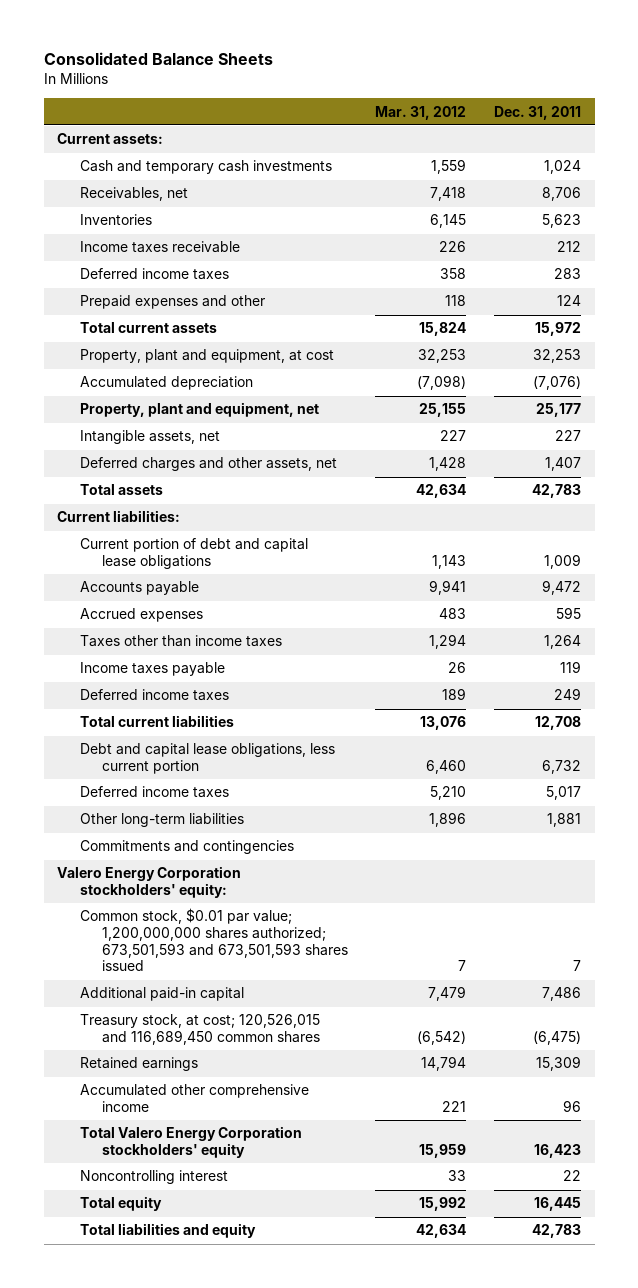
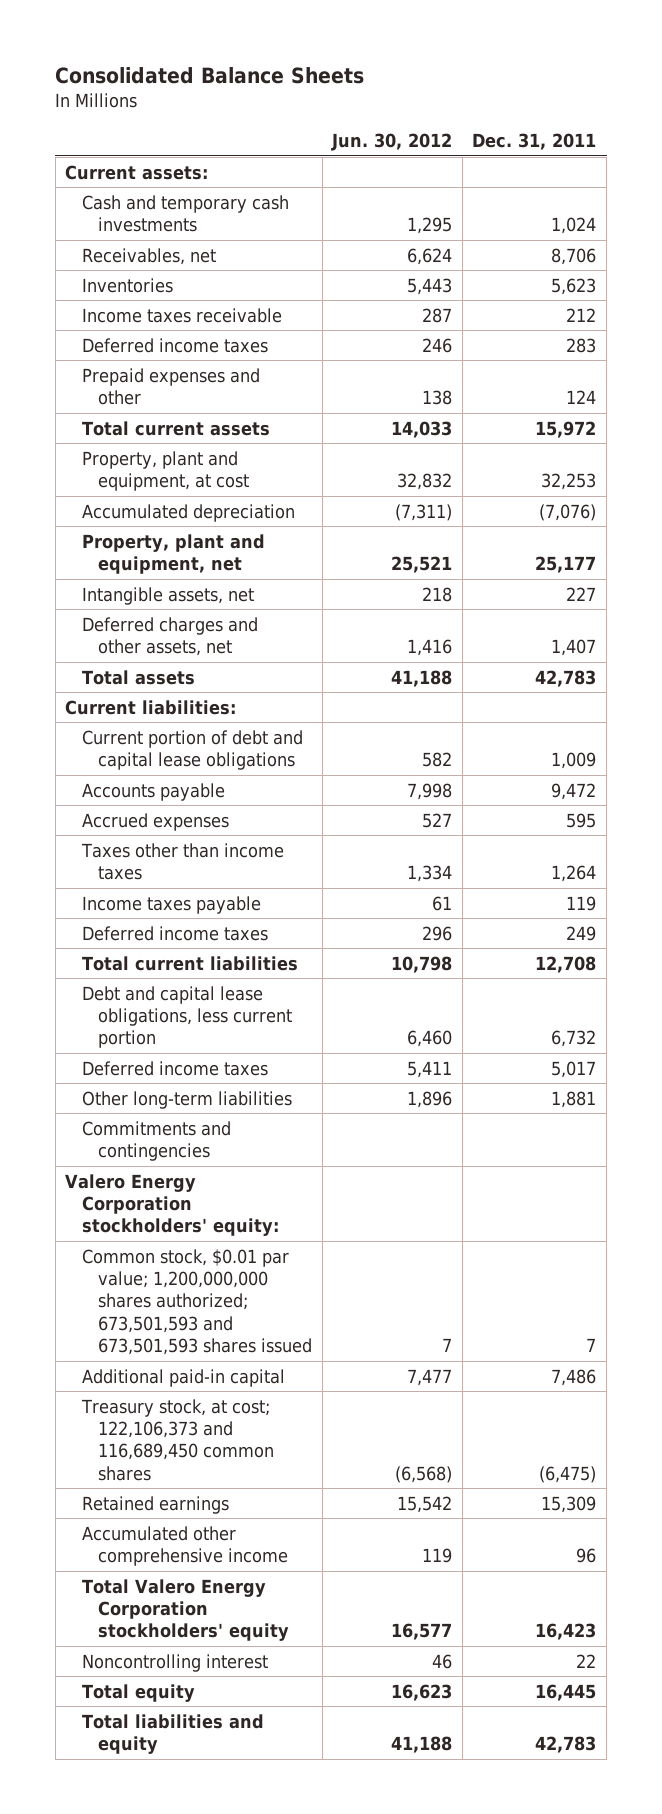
- | Mar. 31, 2012 | Dec. 31, 2011
+ | Jun. 30, 2012 | Dec. 31, 2011
- Treasury stock, at cost; 120,526,015 and 116,689,450 common shares | (6,542) | (6,475)
+ Treasury stock, at cost; 122,106,373 and 116,689,450 common shares | (6,568) | (6,475)

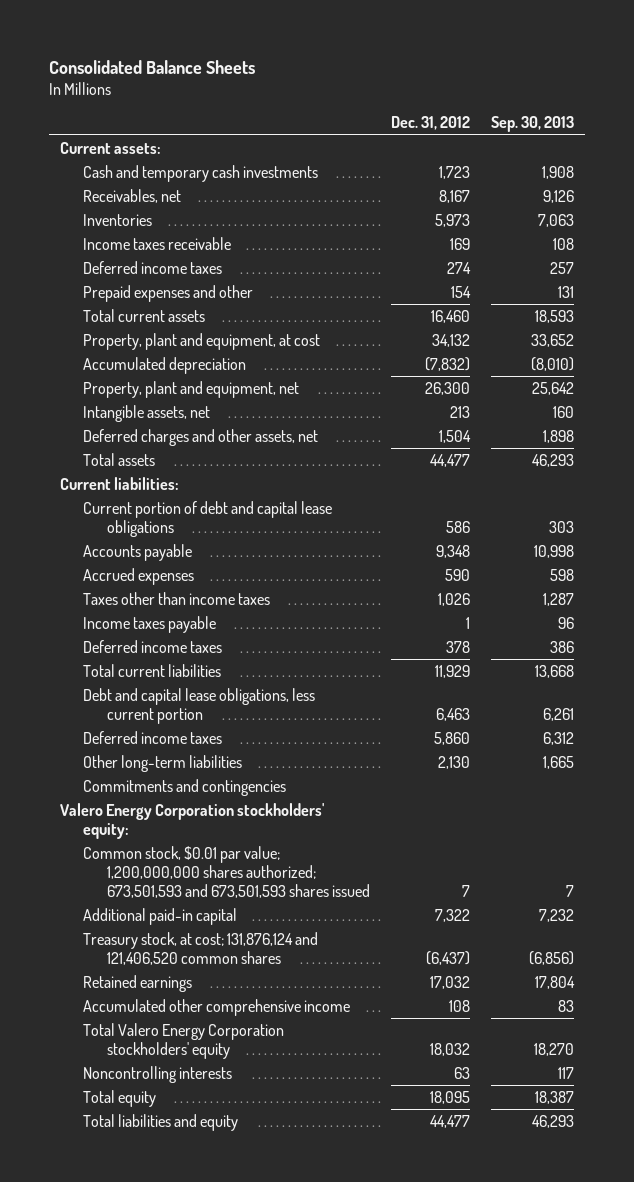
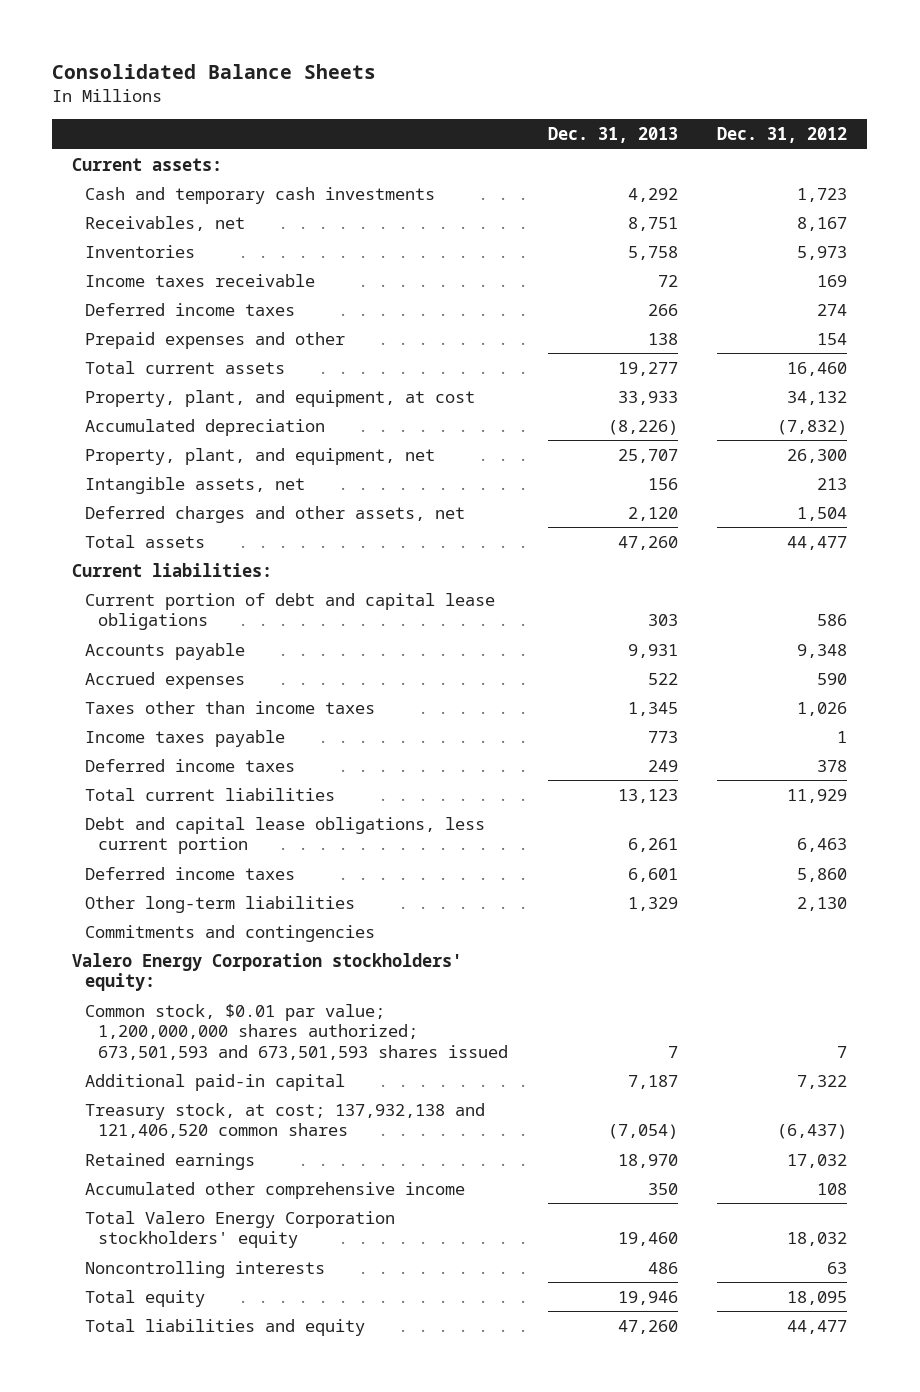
- | Dec. 31, 2012 | Sep. 30, 2013
+ | Dec. 31, 2013 | Dec. 31, 2012
- Property, plant and equipment, at cost | 34,132 | 33,652
+ Property, plant, and equipment, at cost | 33,933 | 34,132
- Property, plant and equipment, net | 26,300 | 25,642
+ Property, plant, and equipment, net | 25,707 | 26,300
- Treasury stock, at cost; 131,876,124 and 121,406,520 common shares | (6,437) | (6,856)
+ Treasury stock, at cost; 137,932,138 and 121,406,520 common shares | (7,054) | (6,437)

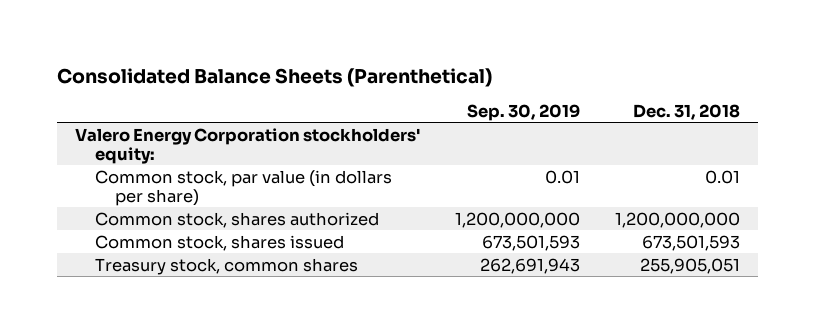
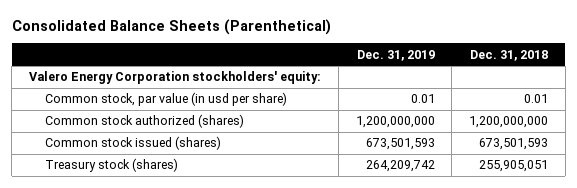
- | Sep. 30, 2019 | Dec. 31, 2018
+ | Dec. 31, 2019 | Dec. 31, 2018
- Common stock, par value (in dollars per share) | 0.01 | 0.01
- Common stock, shares authorized | 1,200,000,000 | 1,200,000,000
- Common stock, shares issued | 673,501,593 | 673,501,593
- Treasury stock, common shares | 262,691,943 | 255,905,051
+ Common stock, par value (in usd per share) | 0.01 | 0.01
+ Common stock authorized (shares) | 1,200,000,000 | 1,200,000,000
+ Common stock issued (shares) | 673,501,593 | 673,501,593
+ Treasury stock (shares) | 264,209,742 | 255,905,051

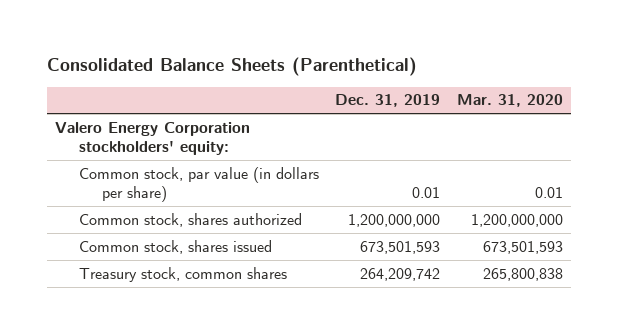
- | Dec. 31, 2019 | Dec. 31, 2018
+ | Dec. 31, 2019 | Mar. 31, 2020
- Common stock, par value (in usd per share) | 0.01 | 0.01
- Common stock authorized (shares) | 1,200,000,000 | 1,200,000,000
- Common stock issued (shares) | 673,501,593 | 673,501,593
- Treasury stock (shares) | 264,209,742 | 255,905,051
+ Common stock, par value (in dollars per share) | 0.01 | 0.01
+ Common stock, shares authorized | 1,200,000,000 | 1,200,000,000
+ Common stock, shares issued | 673,501,593 | 673,501,593
+ Treasury stock, common shares | 264,209,742 | 265,800,838

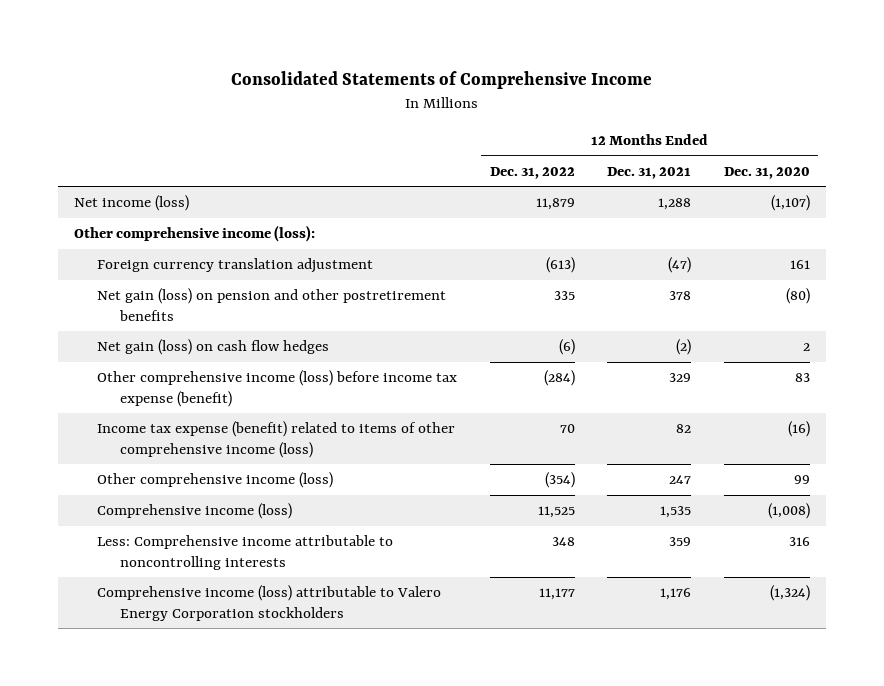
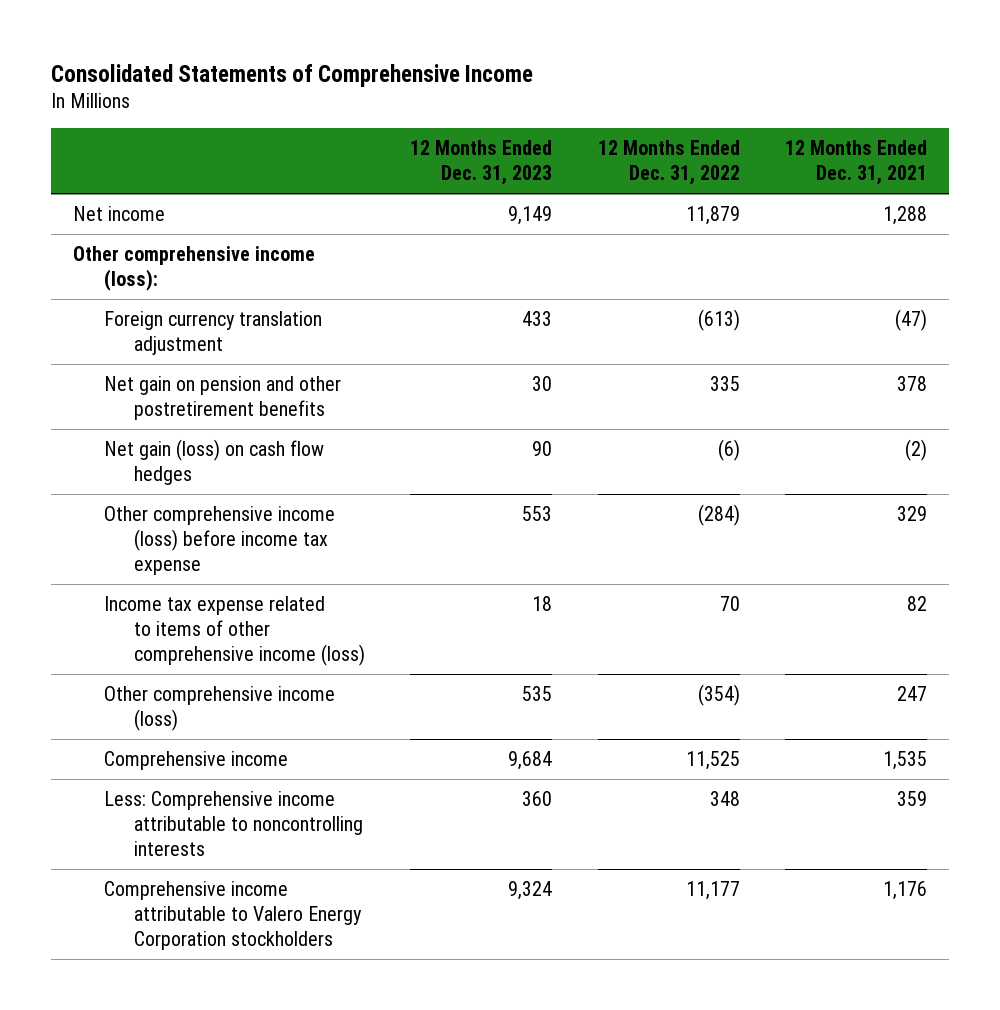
- | 12 Months Ended Dec. 31, 2022 | 12 Months Ended Dec. 31, 2021 | 12 Months Ended Dec. 31, 2020
+ | 12 Months Ended Dec. 31, 2023 | 12 Months Ended Dec. 31, 2022 | 12 Months Ended Dec. 31, 2021
- Net income (loss) | 11,879 | 1,288 | (1,107)
+ Net income | 9,149 | 11,879 | 1,288
- Net gain (loss) on pension and other postretirement benefits | 335 | 378 | (80)
+ Net gain on pension and other postretirement benefits | 30 | 335 | 378
- Other comprehensive income (loss) before income tax expense (benefit) | (284) | 329 | 83
- Income tax expense (benefit) related to items of other comprehensive income (loss) | 70 | 82 | (16)
+ Other comprehensive income (loss) before income tax expense | 553 | (284) | 329
+ Income tax expense related to items of other comprehensive income (loss) | 18 | 70 | 82
- Comprehensive income (loss) | 11,525 | 1,535 | (1,008)
+ Comprehensive income | 9,684 | 11,525 | 1,535
- Comprehensive income (loss) attributable to Valero Energy Corporation stockholders | 11,177 | 1,176 | (1,324)
+ Comprehensive income attributable to Valero Energy Corporation stockholders | 9,324 | 11,177 | 1,176

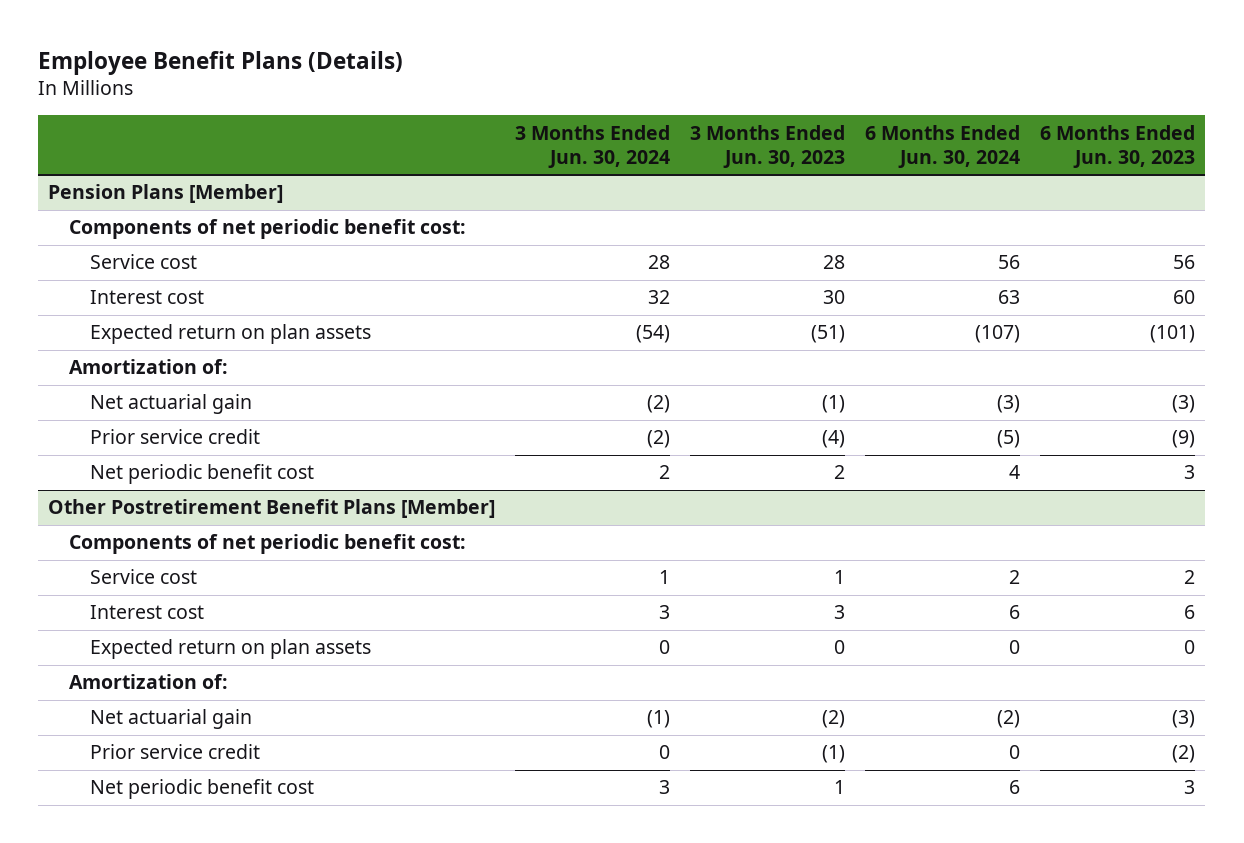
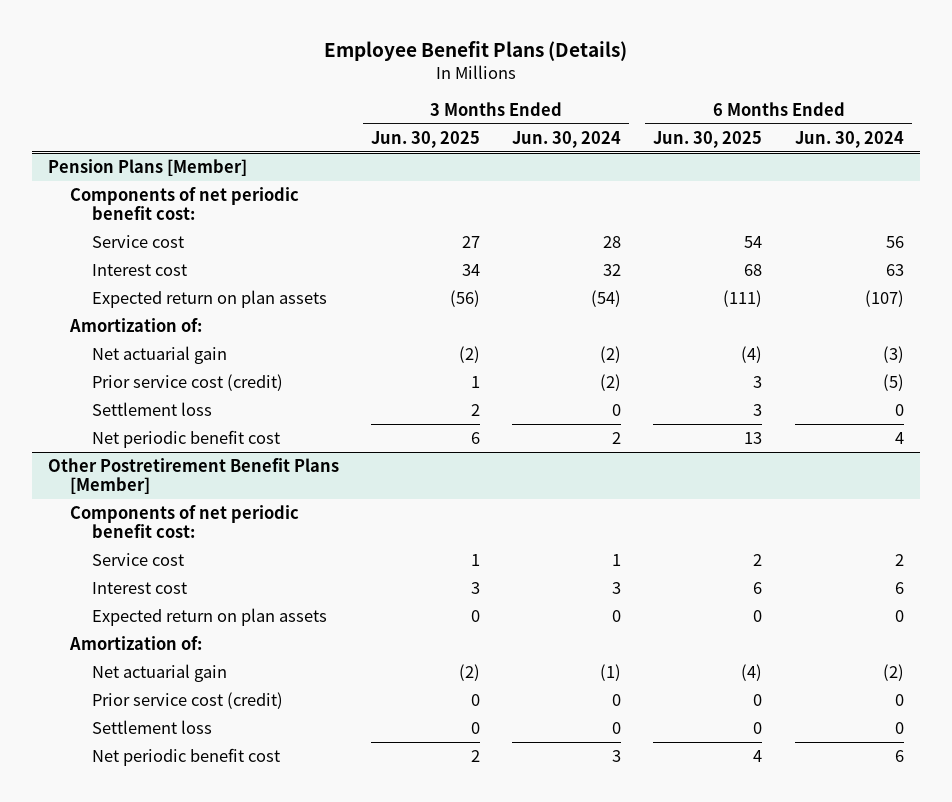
- | 3 Months Ended Jun. 30, 2024 | 3 Months Ended Jun. 30, 2023 | 6 Months Ended Jun. 30, 2024 | 6 Months Ended Jun. 30, 2023
+ | 3 Months Ended Jun. 30, 2025 | 3 Months Ended Jun. 30, 2024 | 6 Months Ended Jun. 30, 2025 | 6 Months Ended Jun. 30, 2024
@ Pension Plans [Member]
- Prior service credit | (2) | (4) | (5) | (9)
+ Prior service cost (credit) | 1 | (2) | 3 | (5)
+ Settlement loss | 2 | 0 | 3 | 0
@ Other Postretirement Benefit Plans [Member]
- Prior service credit | 0 | (1) | 0 | (2)
+ Prior service cost (credit) | 0 | 0 | 0 | 0
+ Settlement loss | 0 | 0 | 0 | 0

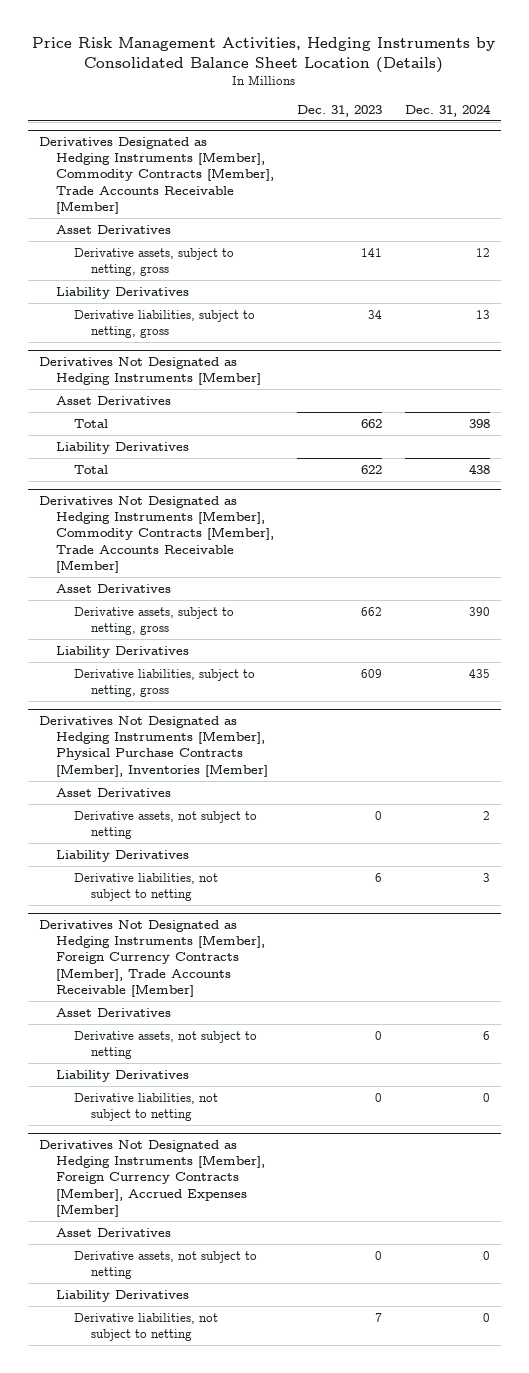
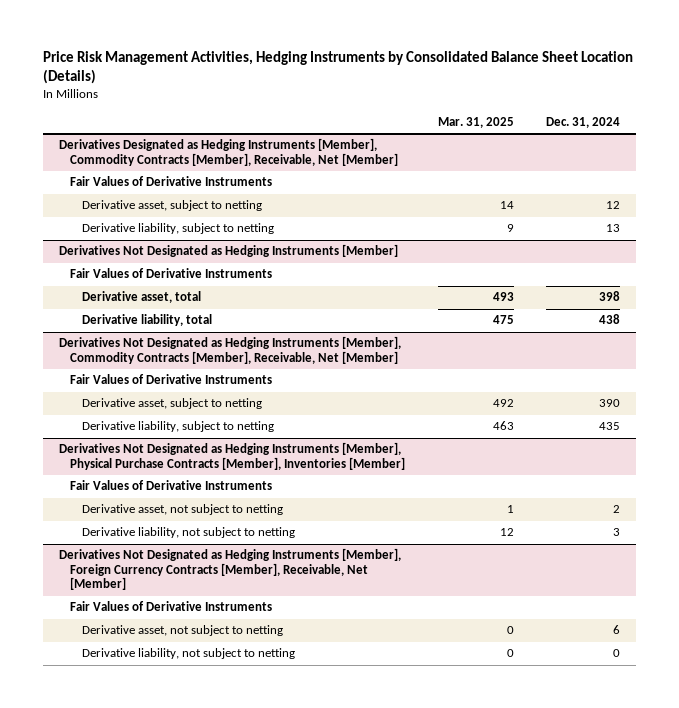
- | Dec. 31, 2023 | Dec. 31, 2024
+ | Mar. 31, 2025 | Dec. 31, 2024
- Derivatives Designated as Hedging Instruments [Member], Commodity Contracts [Member], Trade Accounts Receivable [Member]
- Asset Derivatives
- Derivative assets, subject to netting, gross | 141 | 12
- Liability Derivatives
- Derivative liabilities, subject to netting, gross | 34 | 13
+ Derivatives Designated as Hedging Instruments [Member], Commodity Contracts [Member], Receivable, Net [Member]
+ Fair Values of Derivative Instruments
+ Derivative asset, subject to netting | 14 | 12
+ Derivative liability, subject to netting | 9 | 13
@ Derivatives Not Designated as Hedging Instruments [Member]
- Asset Derivatives
- Total | 662 | 398
- Liability Derivatives
- Total | 622 | 438
- Derivatives Not Designated as Hedging Instruments [Member], Commodity Contracts [Member], Trade Accounts Receivable [Member]
- Asset Derivatives
- Derivative assets, subject to netting, gross | 662 | 390
- Liability Derivatives
- Derivative liabilities, subject to netting, gross | 609 | 435
@ Derivatives Not Designated as Hedging Instruments [Member]
+ Fair Values of Derivative Instruments
+ Derivative asset, total | 493 | 398
+ Derivative liability, total | 475 | 438
+ Derivatives Not Designated as Hedging Instruments [Member], Commodity Contracts [Member], Receivable, Net [Member]
+ Fair Values of Derivative Instruments
+ Derivative asset, subject to netting | 492 | 390
+ Derivative liability, subject to netting | 463 | 435
@ Derivatives Not Designated as Hedging Instruments [Member], Physical Purchase Contracts [Member], Inventories [Member]
- Asset Derivatives
- Derivative assets, not subject to netting | 0 | 2
- Liability Derivatives
- Derivative liabilities, not subject to netting | 6 | 3
- Derivatives Not Designated as Hedging Instruments [Member], Foreign Currency Contracts [Member], Trade Accounts Receivable [Member]
- Asset Derivatives
- Derivative assets, not subject to netting | 0 | 6
- Liability Derivatives
- Derivative liabilities, not subject to netting | 0 | 0
- Derivatives Not Designated as Hedging Instruments [Member], Foreign Currency Contracts [Member], Accrued Expenses [Member]
- Asset Derivatives
- Derivative assets, not subject to netting | 0 | 0
- Liability Derivatives
- Derivative liabilities, not subject to netting | 7 | 0
@ Derivatives Not Designated as Hedging Instruments [Member], Physical Purchase Contracts [Member], Inventories [Member]
+ Fair Values of Derivative Instruments
+ Derivative asset, not subject to netting | 1 | 2
+ Derivative liability, not subject to netting | 12 | 3
+ Derivatives Not Designated as Hedging Instruments [Member], Foreign Currency Contracts [Member], Receivable, Net [Member]
+ Fair Values of Derivative Instruments
+ Derivative asset, not subject to netting | 0 | 6
+ Derivative liability, not subject to netting | 0 | 0

